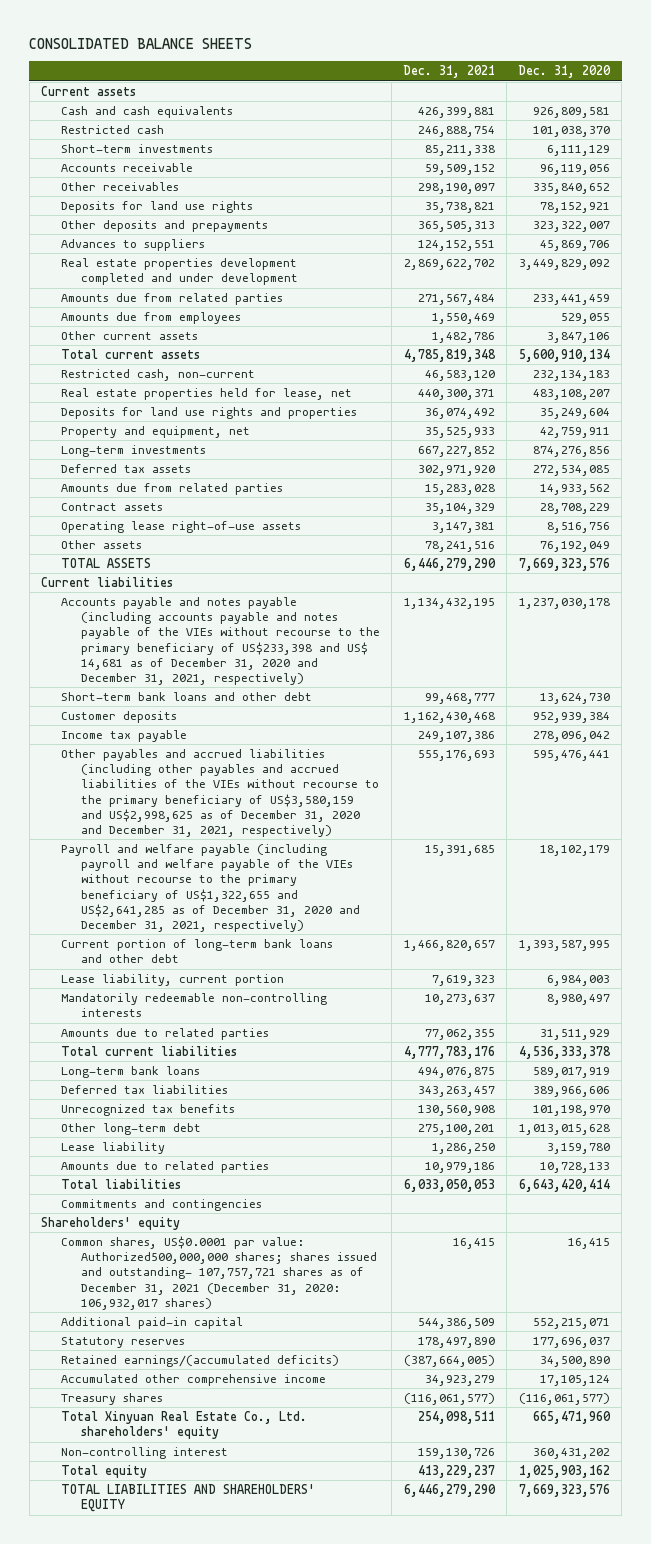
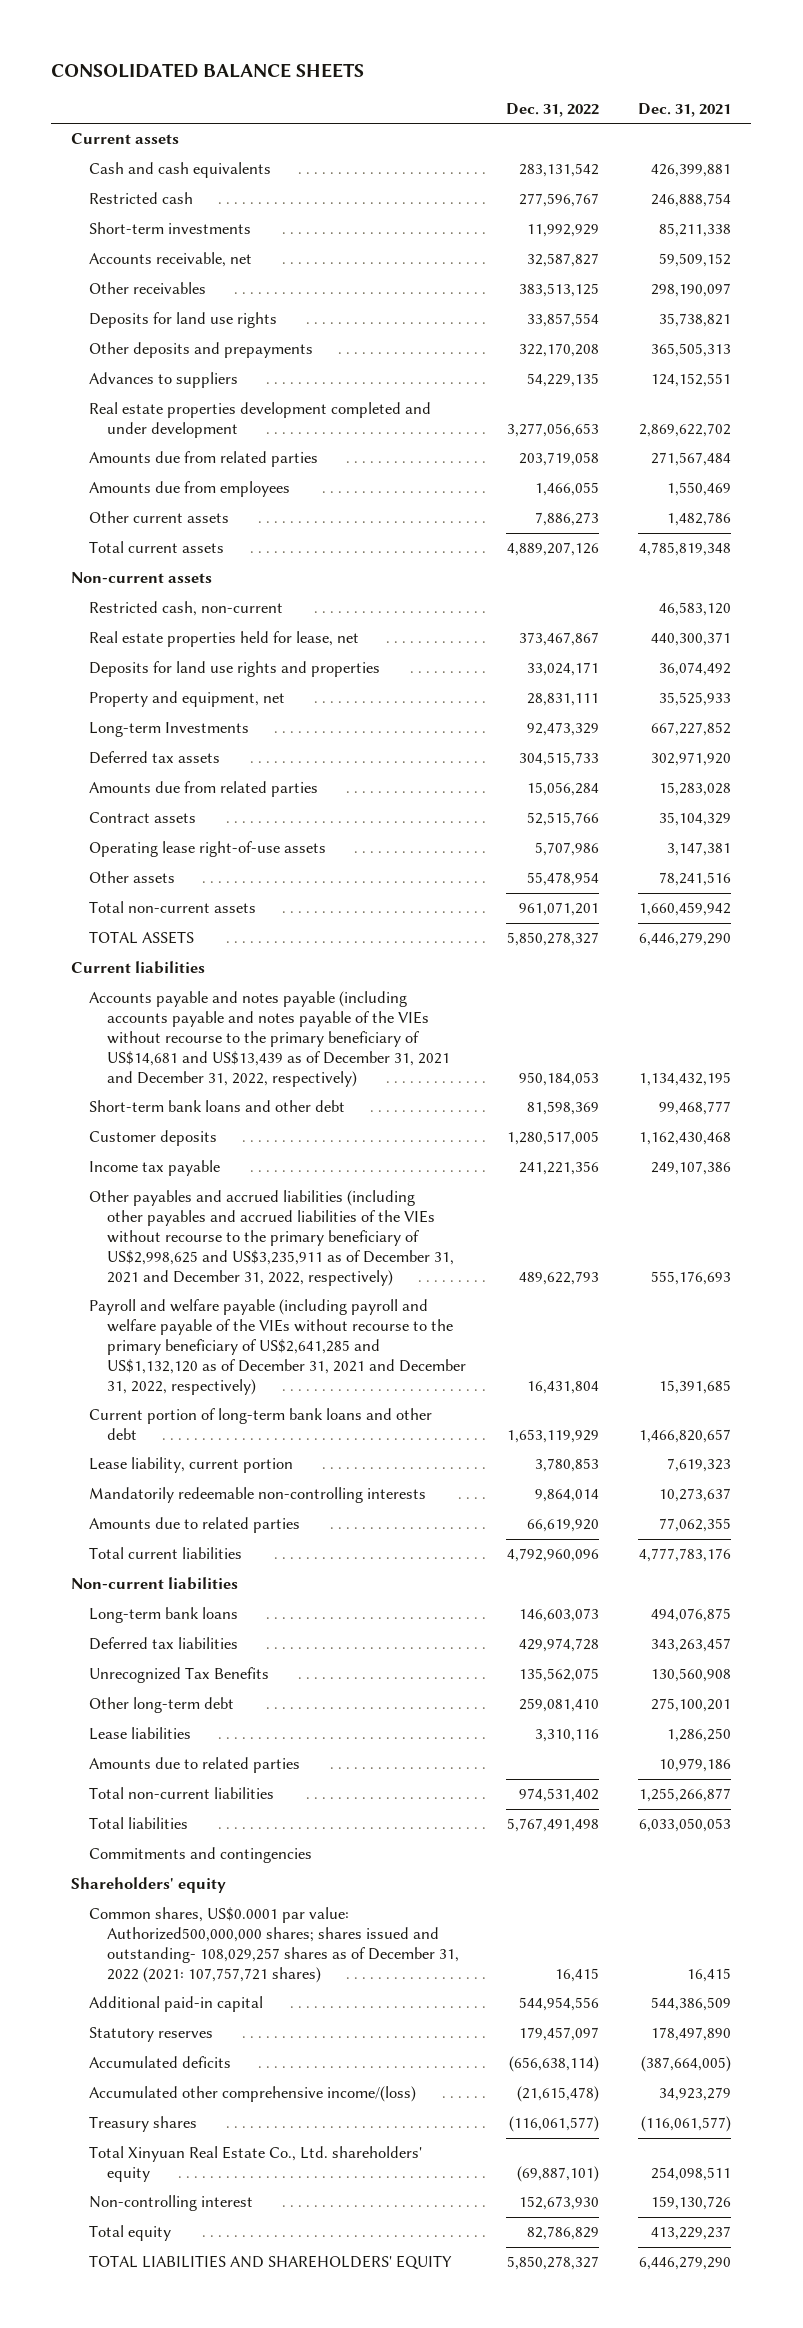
- | Dec. 31, 2021 | Dec. 31, 2020
+ | Dec. 31, 2022 | Dec. 31, 2021
- Accounts receivable | 59,509,152 | 96,119,056
+ Accounts receivable, net | 32,587,827 | 59,509,152
+ Non-current assets
- Long-term investments | 667,227,852 | 874,276,856
+ Long-term Investments | 92,473,329 | 667,227,852
+ Total non-current assets | 961,071,201 | 1,660,459,942
- Accounts payable and notes payable (including accounts payable and notes payable of the VIEs without recourse to the primary beneficiary of US$233,398 and US$ 14,681 as of December 31, 2020 and December 31, 2021, respectively) | 1,134,432,195 | 1,237,030,178
+ Accounts payable and notes payable (including accounts payable and notes payable of the VIEs without recourse to the primary beneficiary of US$14,681 and US$13,439 as of December 31, 2021 and December 31, 2022, respectively) | 950,184,053 | 1,134,432,195
- Other payables and accrued liabilities (including other payables and accrued liabilities of the VIEs without recourse to the primary beneficiary of US$3,580,159 and US$2,998,625 as of December 31, 2020 and December 31, 2021, respectively) | 555,176,693 | 595,476,441
- Payroll and welfare payable (including payroll and welfare payable of the VIEs without recourse to the primary beneficiary of US$1,322,655 and US$2,641,285 as of December 31, 2020 and December 31, 2021, respectively) | 15,391,685 | 18,102,179
+ Other payables and accrued liabilities (including other payables and accrued liabilities of the VIEs without recourse to the primary beneficiary of US$2,998,625 and US$3,235,911 as of December 31, 2021 and December 31, 2022, respectively) | 489,622,793 | 555,176,693
+ Payroll and welfare payable (including payroll and welfare payable of the VIEs without recourse to the primary beneficiary of US$2,641,285 and US$1,132,120 as of December 31, 2021 and December 31, 2022, respectively) | 16,431,804 | 15,391,685
+ Non-current liabilities
- Unrecognized tax benefits | 130,560,908 | 101,198,970
+ Unrecognized Tax Benefits | 135,562,075 | 130,560,908
- Lease liability | 1,286,250 | 3,159,780
+ Lease liabilities | 3,310,116 | 1,286,250
+ Total non-current liabilities | 974,531,402 | 1,255,266,877
- Common shares, US$0.0001 par value: Authorized500,000,000 shares; shares issued and outstanding- 107,757,721 shares as of December 31, 2021 (December 31, 2020: 106,932,017 shares) | 16,415 | 16,415
+ Common shares, US$0.0001 par value: Authorized500,000,000 shares; shares issued and outstanding- 108,029,257 shares as of December 31, 2022 (2021: 107,757,721 shares) | 16,415 | 16,415
- Retained earnings/(accumulated deficits) | (387,664,005) | 34,500,890
- Accumulated other comprehensive income | 34,923,279 | 17,105,124
+ Accumulated deficits | (656,638,114) | (387,664,005)
+ Accumulated other comprehensive income/(loss) | (21,615,478) | 34,923,279

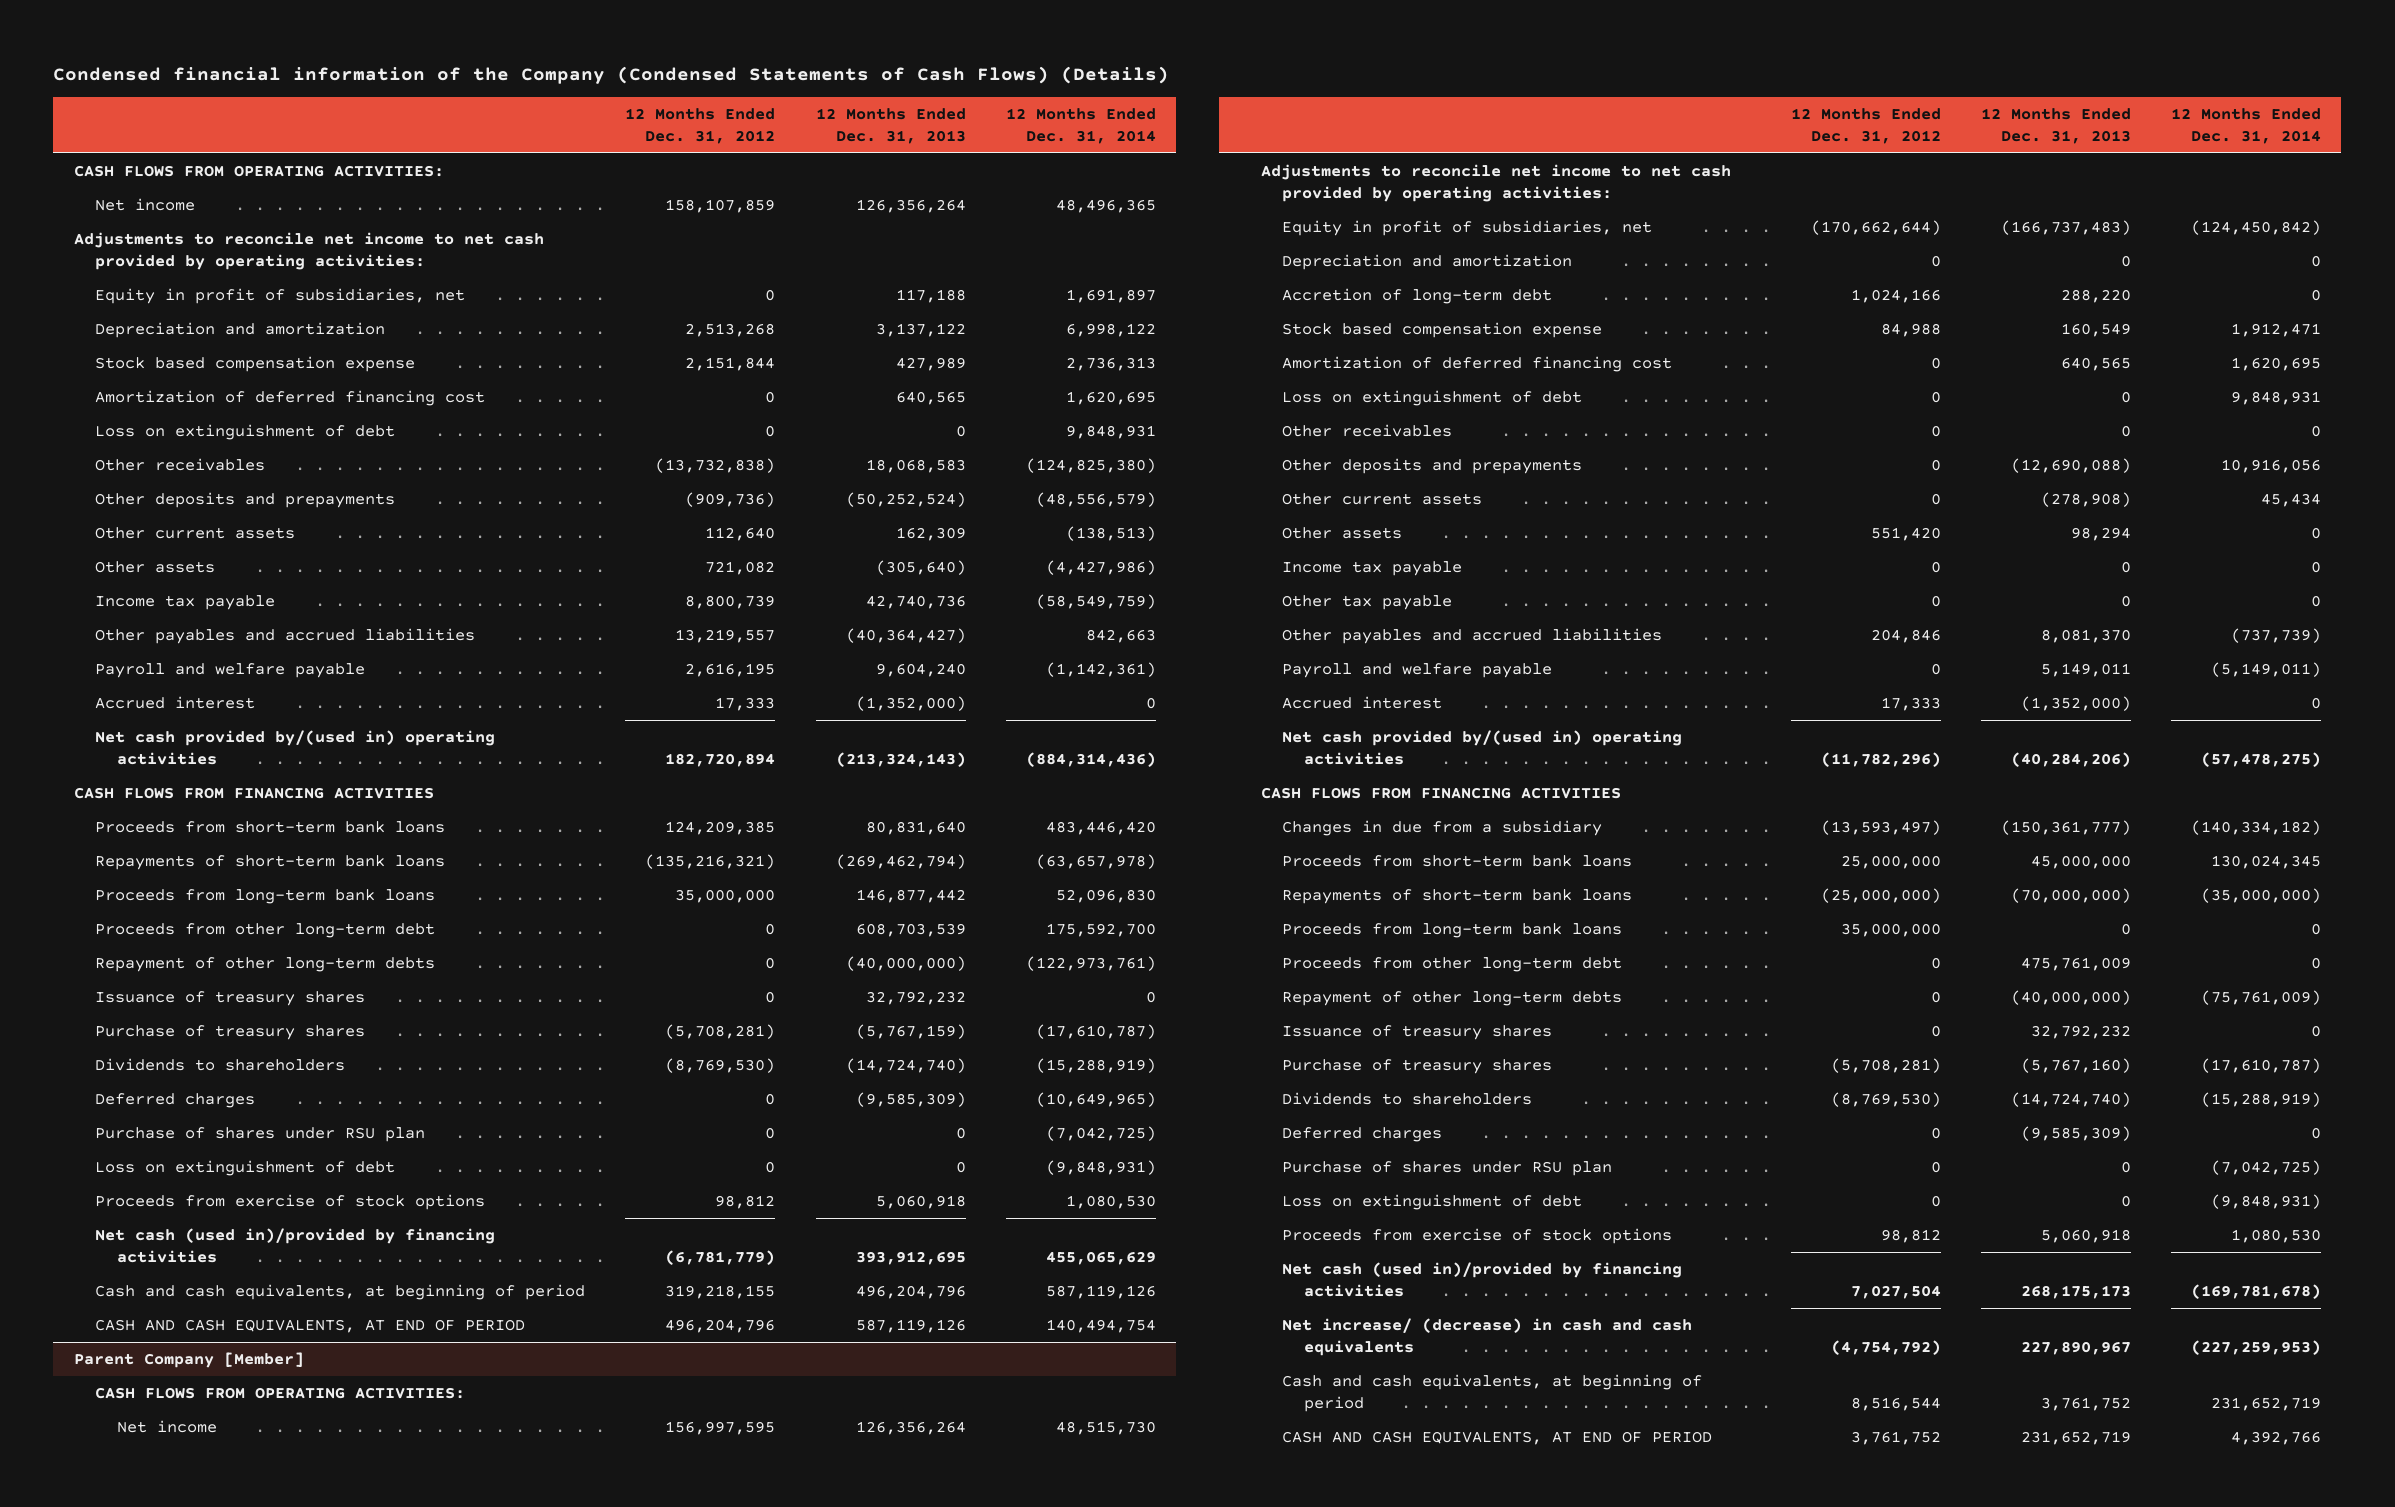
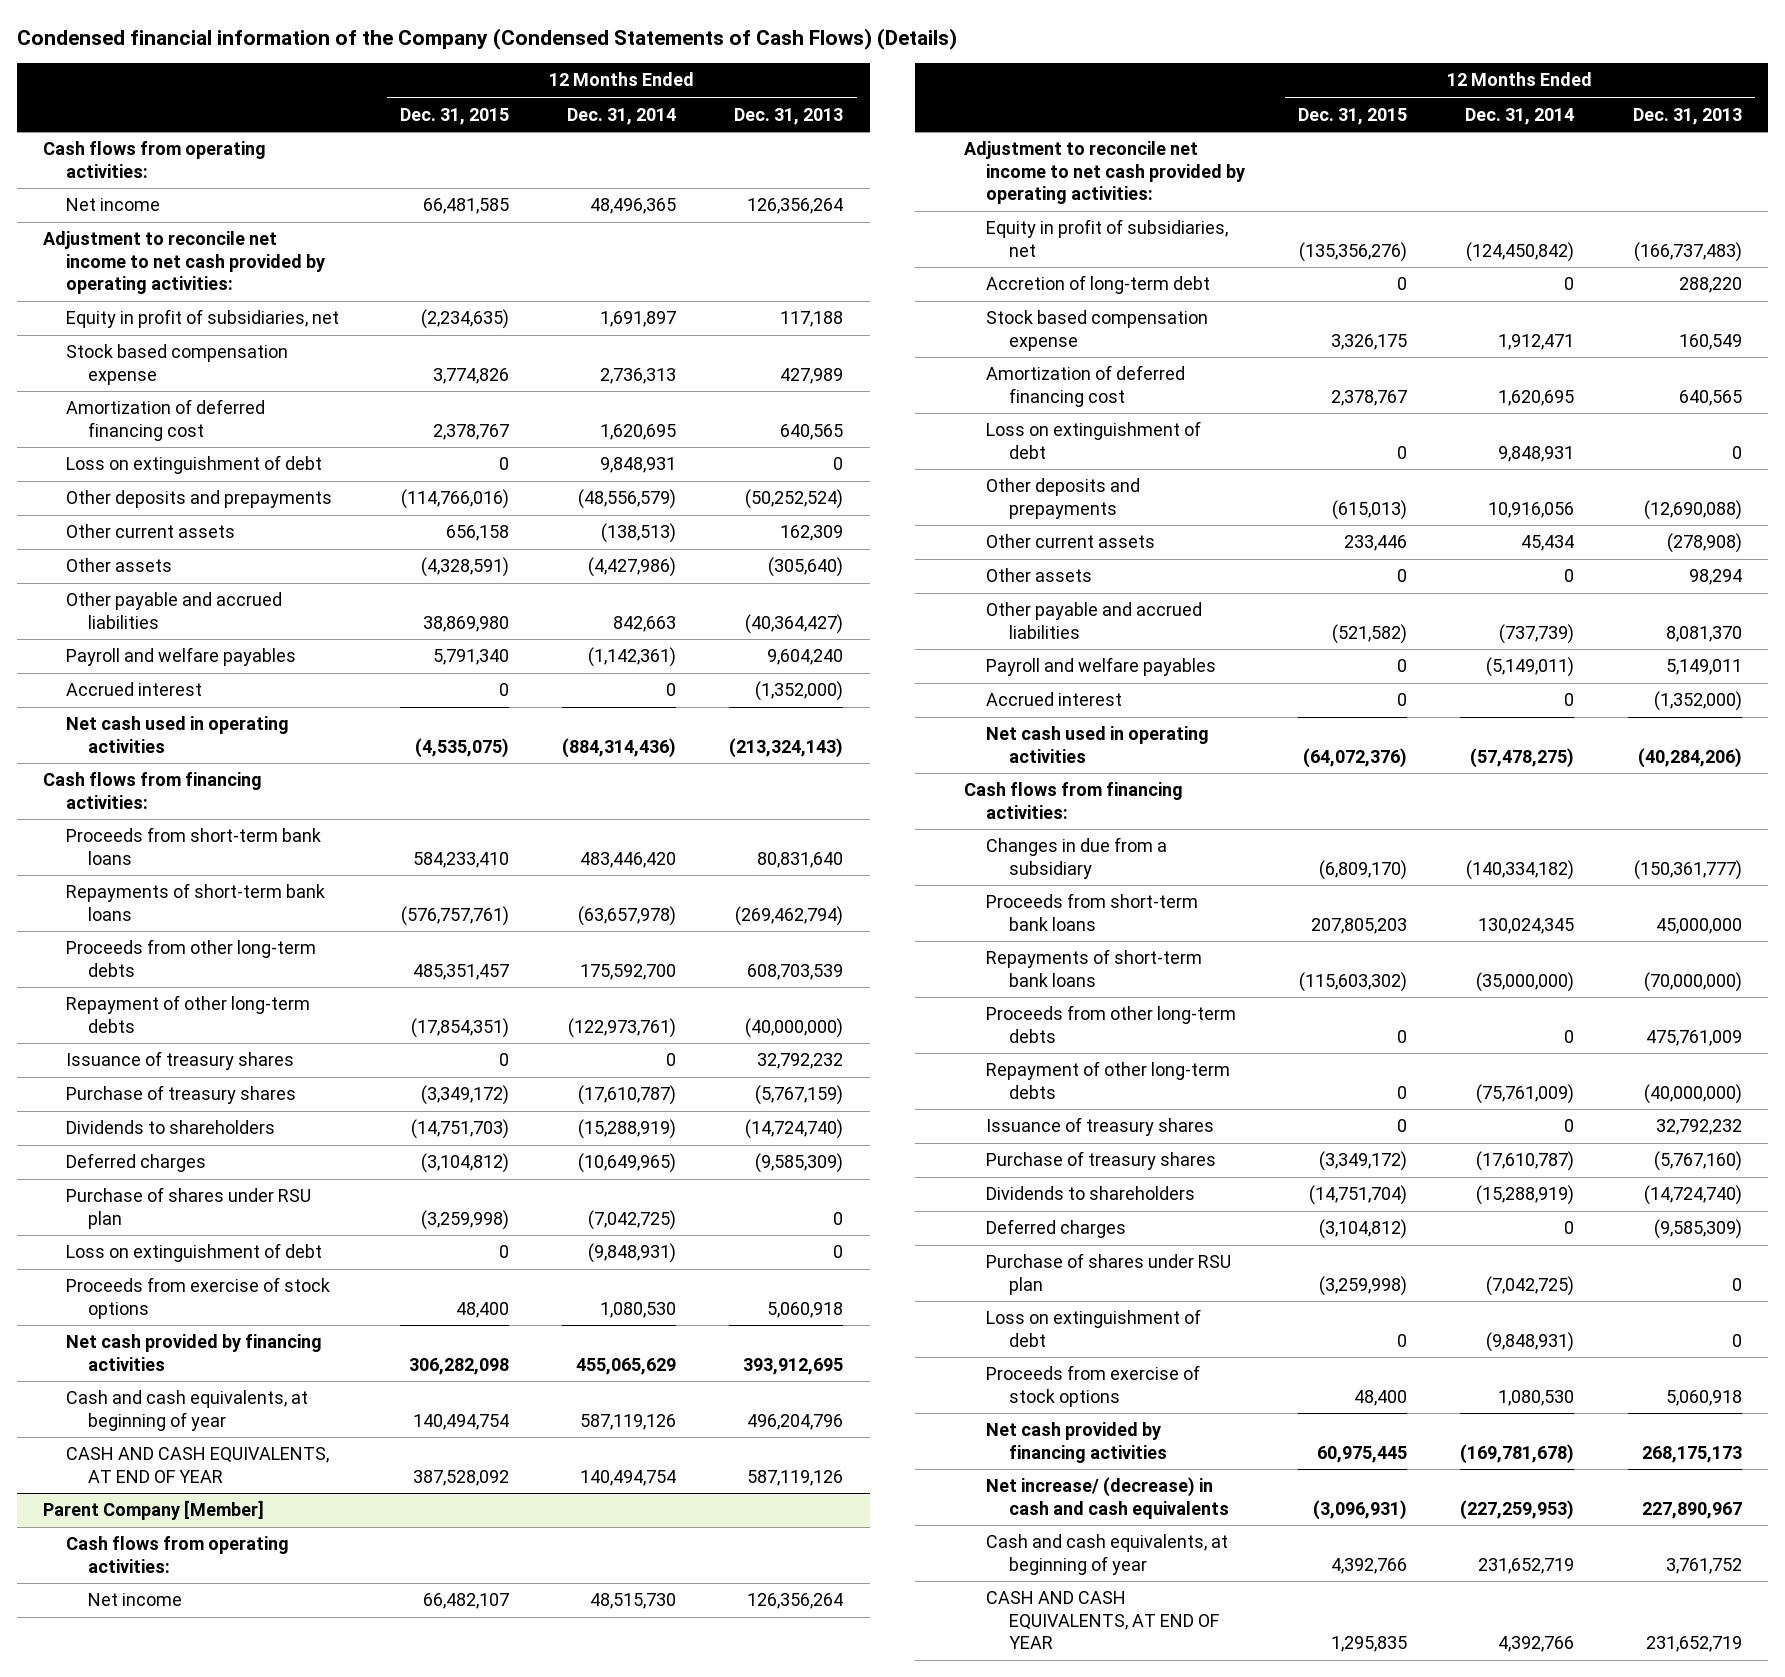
- | 12 Months Ended Dec. 31, 2012 | 12 Months Ended Dec. 31, 2013 | 12 Months Ended Dec. 31, 2014
+ | 12 Months Ended Dec. 31, 2015 | 12 Months Ended Dec. 31, 2014 | 12 Months Ended Dec. 31, 2013
- CASH FLOWS FROM OPERATING ACTIVITIES:
+ Cash flows from operating activities:
- Adjustments to reconcile net income to net cash provided by operating activities:
+ Adjustment to reconcile net income to net cash provided by operating activities:
- Depreciation and amortization | 2,513,268 | 3,137,122 | 6,998,122
- Other receivables | (13,732,838) | 18,068,583 | (124,825,380)
- Income tax payable | 8,800,739 | 42,740,736 | (58,549,759)
- Other payables and accrued liabilities | 13,219,557 | (40,364,427) | 842,663
- Payroll and welfare payable | 2,616,195 | 9,604,240 | (1,142,361)
+ Other payable and accrued liabilities | 38,869,980 | 842,663 | (40,364,427)
+ Payroll and welfare payables | 5,791,340 | (1,142,361) | 9,604,240
- Net cash provided by/(used in) operating activities | 182,720,894 | (213,324,143) | (884,314,436)
- CASH FLOWS FROM FINANCING ACTIVITIES
+ Net cash used in operating activities | (4,535,075) | (884,314,436) | (213,324,143)
+ Cash flows from financing activities:
- Proceeds from long-term bank loans | 35,000,000 | 146,877,442 | 52,096,830
- Proceeds from other long-term debt | 0 | 608,703,539 | 175,592,700
+ Proceeds from other long-term debts | 485,351,457 | 175,592,700 | 608,703,539
- Net cash (used in)/provided by financing activities | (6,781,779) | 393,912,695 | 455,065,629
- Cash and cash equivalents, at beginning of period | 319,218,155 | 496,204,796 | 587,119,126
- CASH AND CASH EQUIVALENTS, AT END OF PERIOD | 496,204,796 | 587,119,126 | 140,494,754
+ Net cash provided by financing activities | 306,282,098 | 455,065,629 | 393,912,695
+ Cash and cash equivalents, at beginning of year | 140,494,754 | 587,119,126 | 496,204,796
+ CASH AND CASH EQUIVALENTS, AT END OF YEAR | 387,528,092 | 140,494,754 | 587,119,126
@ Parent Company [Member]
- CASH FLOWS FROM OPERATING ACTIVITIES:
+ Cash flows from operating activities:
- Adjustments to reconcile net income to net cash provided by operating activities:
+ Adjustment to reconcile net income to net cash provided by operating activities:
- Depreciation and amortization | 0 | 0 | 0
- Other receivables | 0 | 0 | 0
- Income tax payable | 0 | 0 | 0
- Other tax payable | 0 | 0 | 0
- Other payables and accrued liabilities | 204,846 | 8,081,370 | (737,739)
- Payroll and welfare payable | 0 | 5,149,011 | (5,149,011)
+ Other payable and accrued liabilities | (521,582) | (737,739) | 8,081,370
+ Payroll and welfare payables | 0 | (5,149,011) | 5,149,011
- Net cash provided by/(used in) operating activities | (11,782,296) | (40,284,206) | (57,478,275)
- CASH FLOWS FROM FINANCING ACTIVITIES
+ Net cash used in operating activities | (64,072,376) | (57,478,275) | (40,284,206)
+ Cash flows from financing activities:
- Proceeds from long-term bank loans | 35,000,000 | 0 | 0
- Proceeds from other long-term debt | 0 | 475,761,009 | 0
+ Proceeds from other long-term debts | 0 | 0 | 475,761,009
- Net cash (used in)/provided by financing activities | 7,027,504 | 268,175,173 | (169,781,678)
+ Net cash provided by financing activities | 60,975,445 | (169,781,678) | 268,175,173
- Cash and cash equivalents, at beginning of period | 8,516,544 | 3,761,752 | 231,652,719
- CASH AND CASH EQUIVALENTS, AT END OF PERIOD | 3,761,752 | 231,652,719 | 4,392,766
+ Cash and cash equivalents, at beginning of year | 4,392,766 | 231,652,719 | 3,761,752
+ CASH AND CASH EQUIVALENTS, AT END OF YEAR | 1,295,835 | 4,392,766 | 231,652,719

